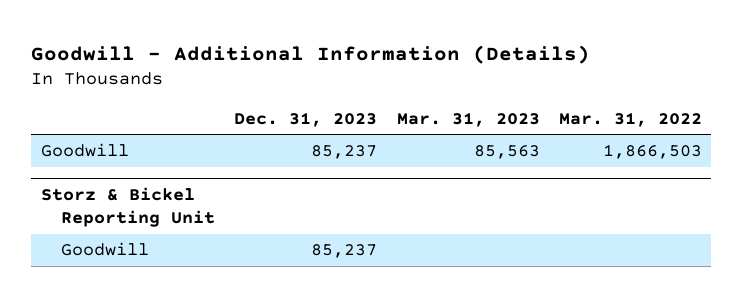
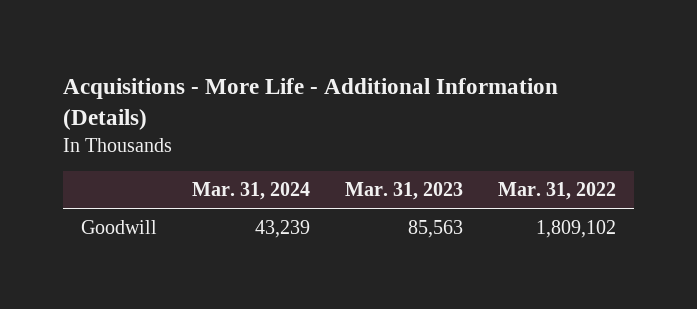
- Goodwill - Additional Information (Details)
+ Acquisitions - More Life - Additional Information (Details)
- | Dec. 31, 2023 | Mar. 31, 2023 | Mar. 31, 2022
+ | Mar. 31, 2024 | Mar. 31, 2023 | Mar. 31, 2022
- Goodwill | 85,237 | 85,563 | 1,866,503
- Storz & Bickel Reporting Unit
- Goodwill | 85,237 | |
+ Goodwill | 43,239 | 85,563 | 1,809,102

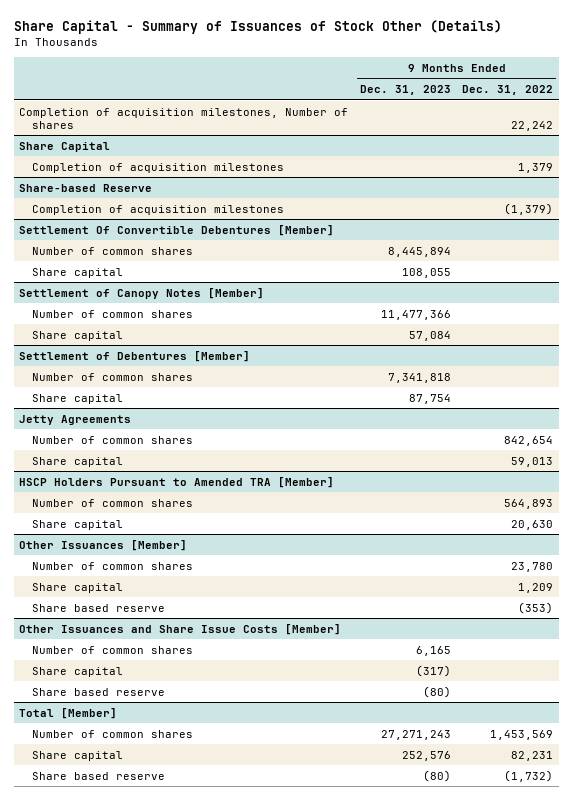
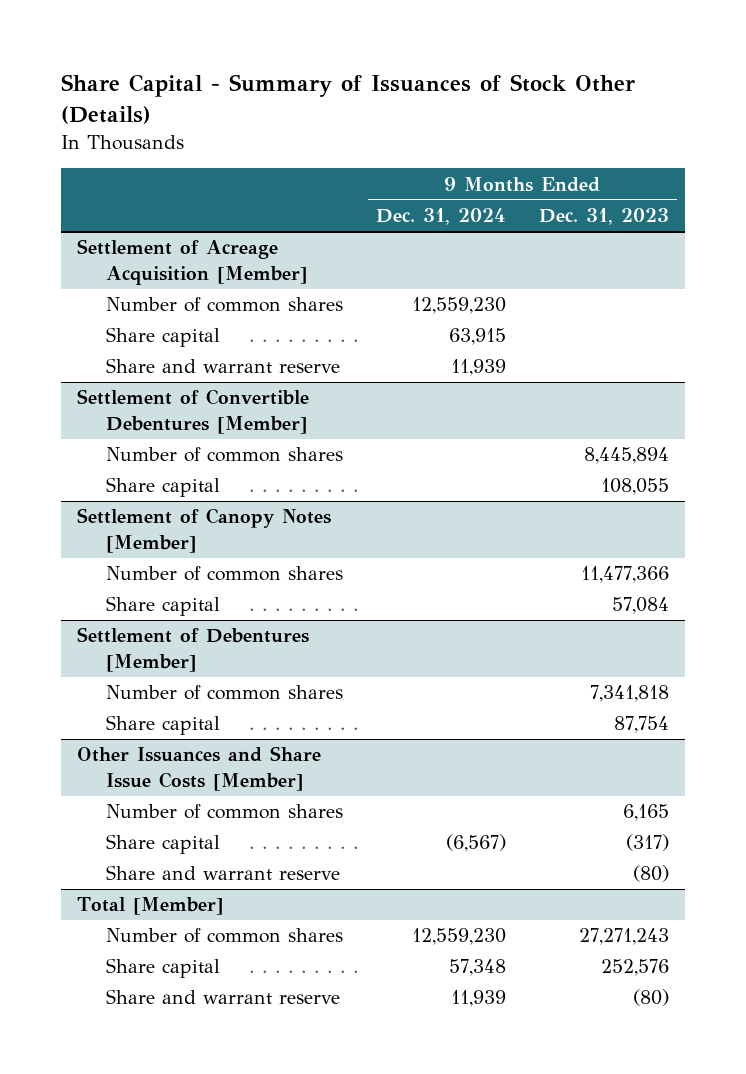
- | 9 Months Ended Dec. 31, 2023 | 9 Months Ended Dec. 31, 2022
+ | 9 Months Ended Dec. 31, 2024 | 9 Months Ended Dec. 31, 2023
- Completion of acquisition milestones, Number of shares | | 22,242
- Share Capital
- Completion of acquisition milestones | | 1,379
- Share-based Reserve
- Completion of acquisition milestones | | (1,379)
- Settlement Of Convertible Debentures [Member]
+ Settlement of Acreage Acquisition [Member]
+ Number of common shares | 12,559,230 |
+ Share capital | 63,915 |
+ Share and warrant reserve | 11,939 |
+ Settlement of Convertible Debentures [Member]
- Jetty Agreements
- Number of common shares | | 842,654
- Share capital | | 59,013
- HSCP Holders Pursuant to Amended TRA [Member]
- Number of common shares | | 564,893
- Share capital | | 20,630
- Other Issuances [Member]
- Number of common shares | | 23,780
- Share capital | | 1,209
- Share based reserve | | (353)
@ Other Issuances and Share Issue Costs [Member]
- Share based reserve | (80) |
+ Share and warrant reserve | | (80)
@ Total [Member]
- Share based reserve | (80) | (1,732)
+ Share and warrant reserve | 11,939 | (80)

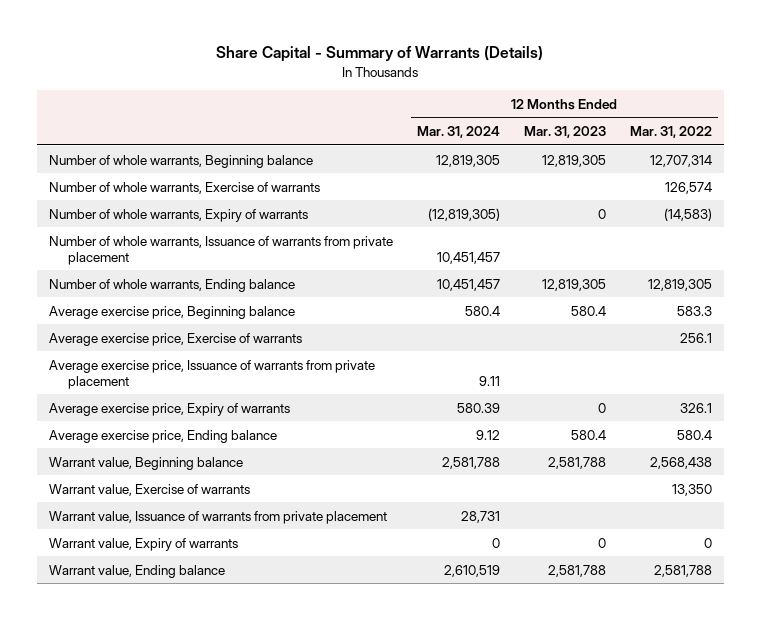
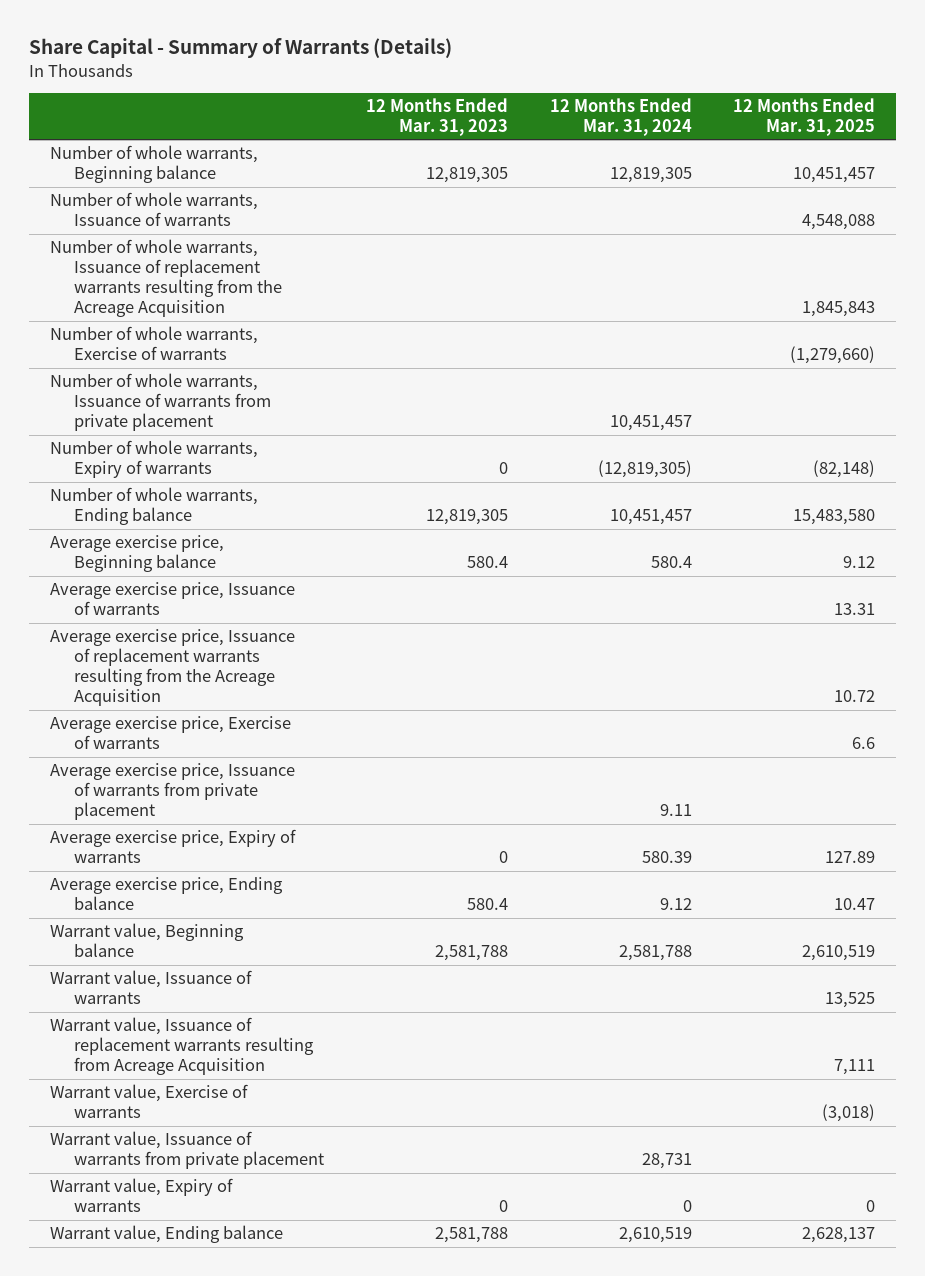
- | 12 Months Ended Mar. 31, 2024 | 12 Months Ended Mar. 31, 2023 | 12 Months Ended Mar. 31, 2022
+ | 12 Months Ended Mar. 31, 2023 | 12 Months Ended Mar. 31, 2024 | 12 Months Ended Mar. 31, 2025
+ Number of whole warrants, Issuance of warrants | | | 4,548,088
+ Number of whole warrants, Issuance of replacement warrants resulting from the Acreage Acquisition | | | 1,845,843
moved down: Number of whole warrants, Expiry of warrants | 0 | (12,819,305) | (82,148)
+ Average exercise price, Issuance of warrants | | | 13.31
+ Average exercise price, Issuance of replacement warrants resulting from the Acreage Acquisition | | | 10.72
+ Warrant value, Issuance of warrants | | | 13,525
+ Warrant value, Issuance of replacement warrants resulting from Acreage Acquisition | | | 7,111

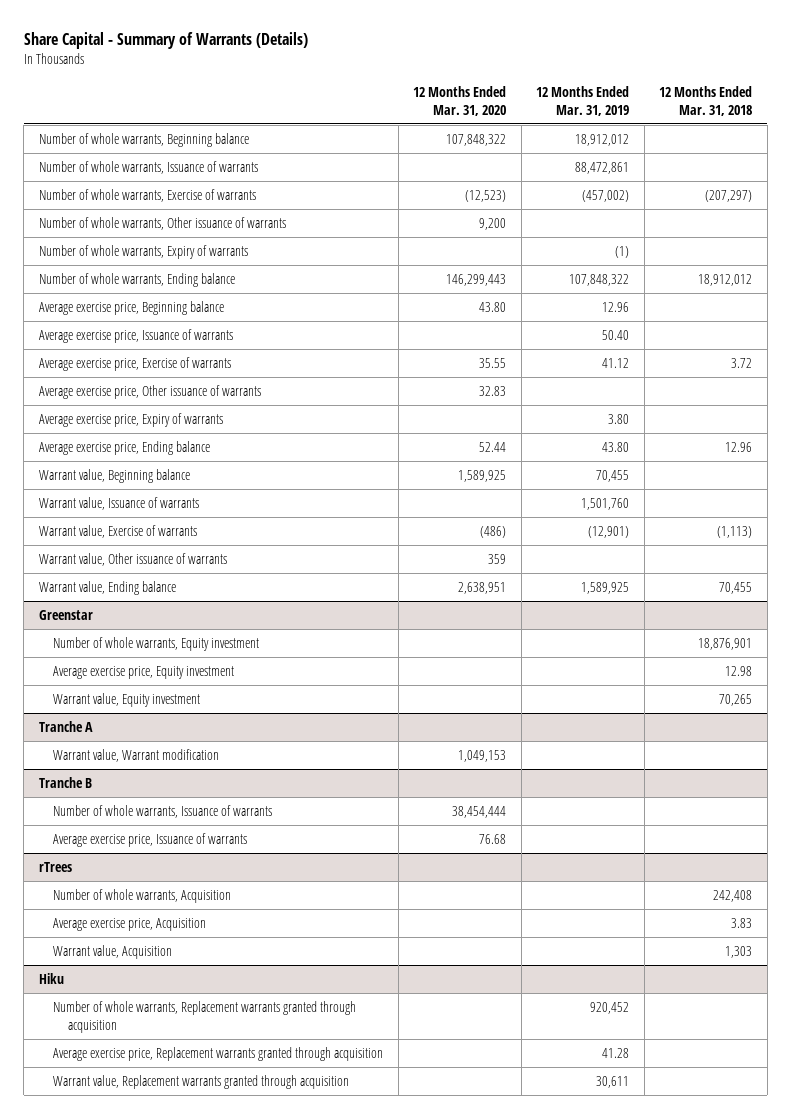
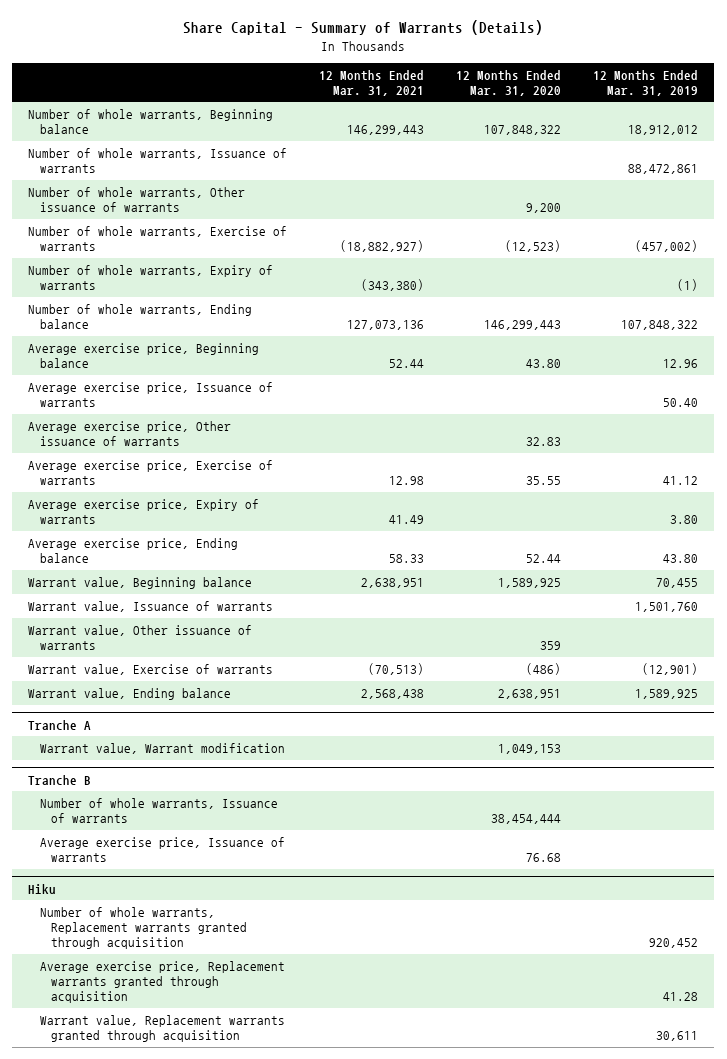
- | 12 Months Ended Mar. 31, 2020 | 12 Months Ended Mar. 31, 2019 | 12 Months Ended Mar. 31, 2018
+ | 12 Months Ended Mar. 31, 2021 | 12 Months Ended Mar. 31, 2020 | 12 Months Ended Mar. 31, 2019
moved down: Number of whole warrants, Exercise of warrants | (18,882,927) | (12,523) | (457,002)
moved down: Average exercise price, Exercise of warrants | 12.98 | 35.55 | 41.12
moved down: Warrant value, Exercise of warrants | (70,513) | (486) | (12,901)
- Greenstar
- Number of whole warrants, Equity investment | | | 18,876,901
- Average exercise price, Equity investment | | | 12.98
- Warrant value, Equity investment | | | 70,265
- rTrees
- Number of whole warrants, Acquisition | | | 242,408
- Average exercise price, Acquisition | | | 3.83
- Warrant value, Acquisition | | | 1,303

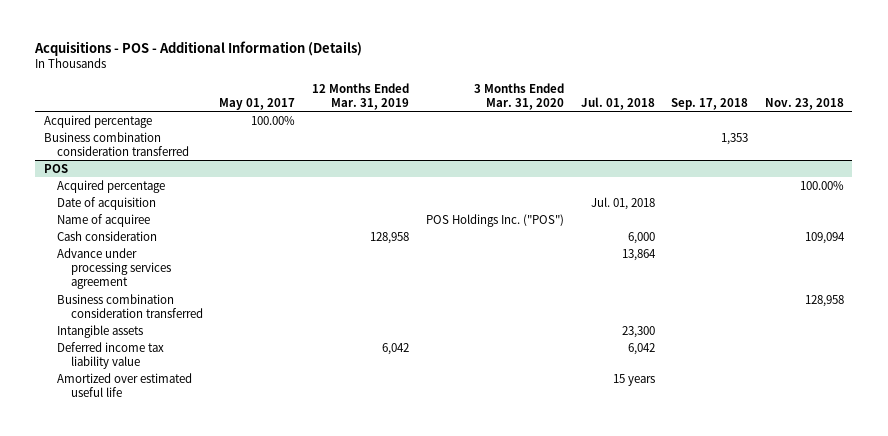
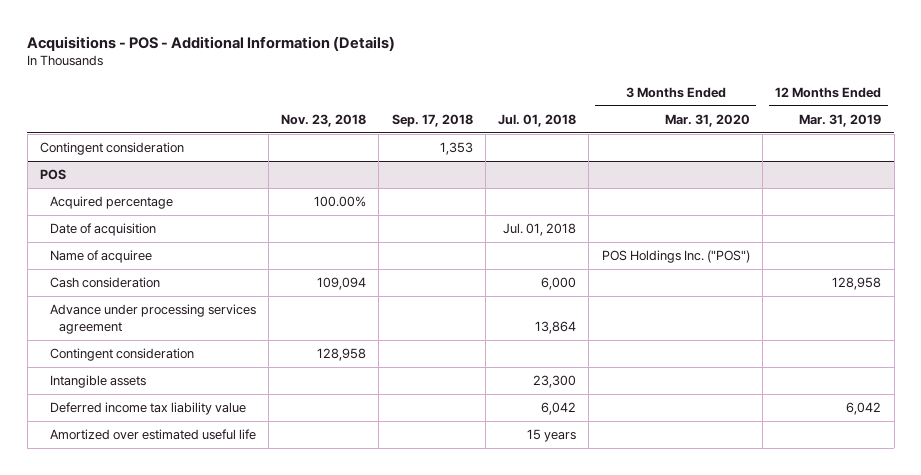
- | May 01, 2017 | 12 Months Ended Mar. 31, 2019 | 3 Months Ended Mar. 31, 2020 | Jul. 01, 2018 | Sep. 17, 2018 | Nov. 23, 2018
+ | Nov. 23, 2018 | Sep. 17, 2018 | Jul. 01, 2018 | 3 Months Ended Mar. 31, 2020 | 12 Months Ended Mar. 31, 2019
- Acquired percentage | 100.00% | | | | |
- Business combination consideration transferred | | | | | 1,353 |
+ Contingent consideration | | 1,353 | | |
@ POS
- Business combination consideration transferred | | | | | | 128,958
+ Contingent consideration | 128,958 | | | |

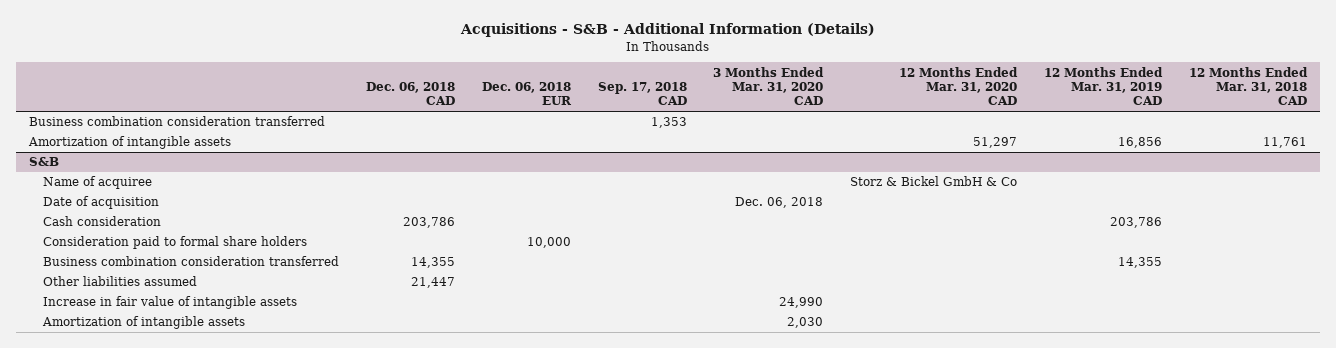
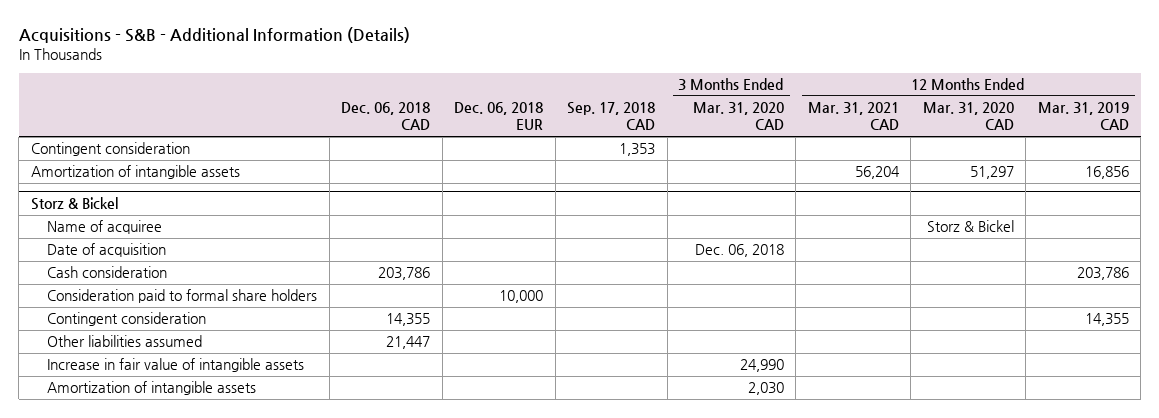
- | Dec. 06, 2018 CAD | Dec. 06, 2018 EUR | Sep. 17, 2018 CAD | 3 Months Ended Mar. 31, 2020 CAD | 12 Months Ended Mar. 31, 2020 CAD | 12 Months Ended Mar. 31, 2019 CAD | 12 Months Ended Mar. 31, 2018 CAD
+ | Dec. 06, 2018 CAD | Dec. 06, 2018 EUR | Sep. 17, 2018 CAD | 3 Months Ended Mar. 31, 2020 CAD | 12 Months Ended Mar. 31, 2021 CAD | 12 Months Ended Mar. 31, 2020 CAD | 12 Months Ended Mar. 31, 2019 CAD
- Business combination consideration transferred | | | 1,353 | | | |
+ Contingent consideration | | | 1,353 | | | |
- S&B
- Name of acquiree | | | | | Storz & Bickel GmbH & Co | |
+ Storz & Bickel
+ Name of acquiree | | | | | | Storz & Bickel |
- Business combination consideration transferred | 14,355 | | | | | 14,355 |
+ Contingent consideration | 14,355 | | | | | | 14,355

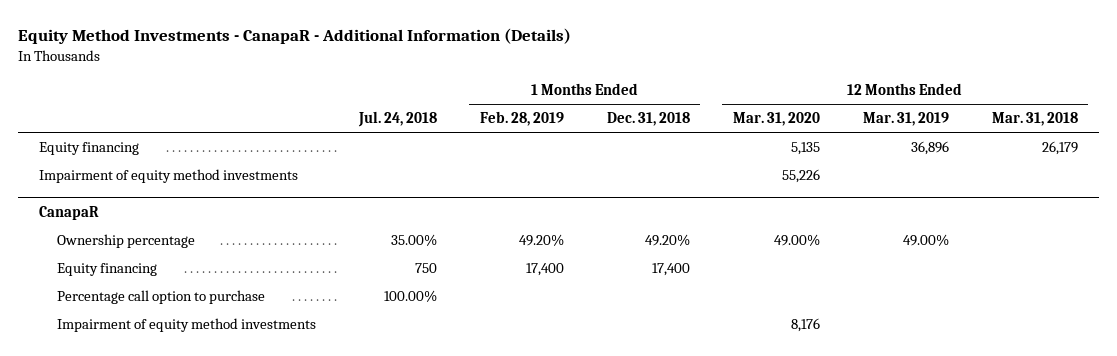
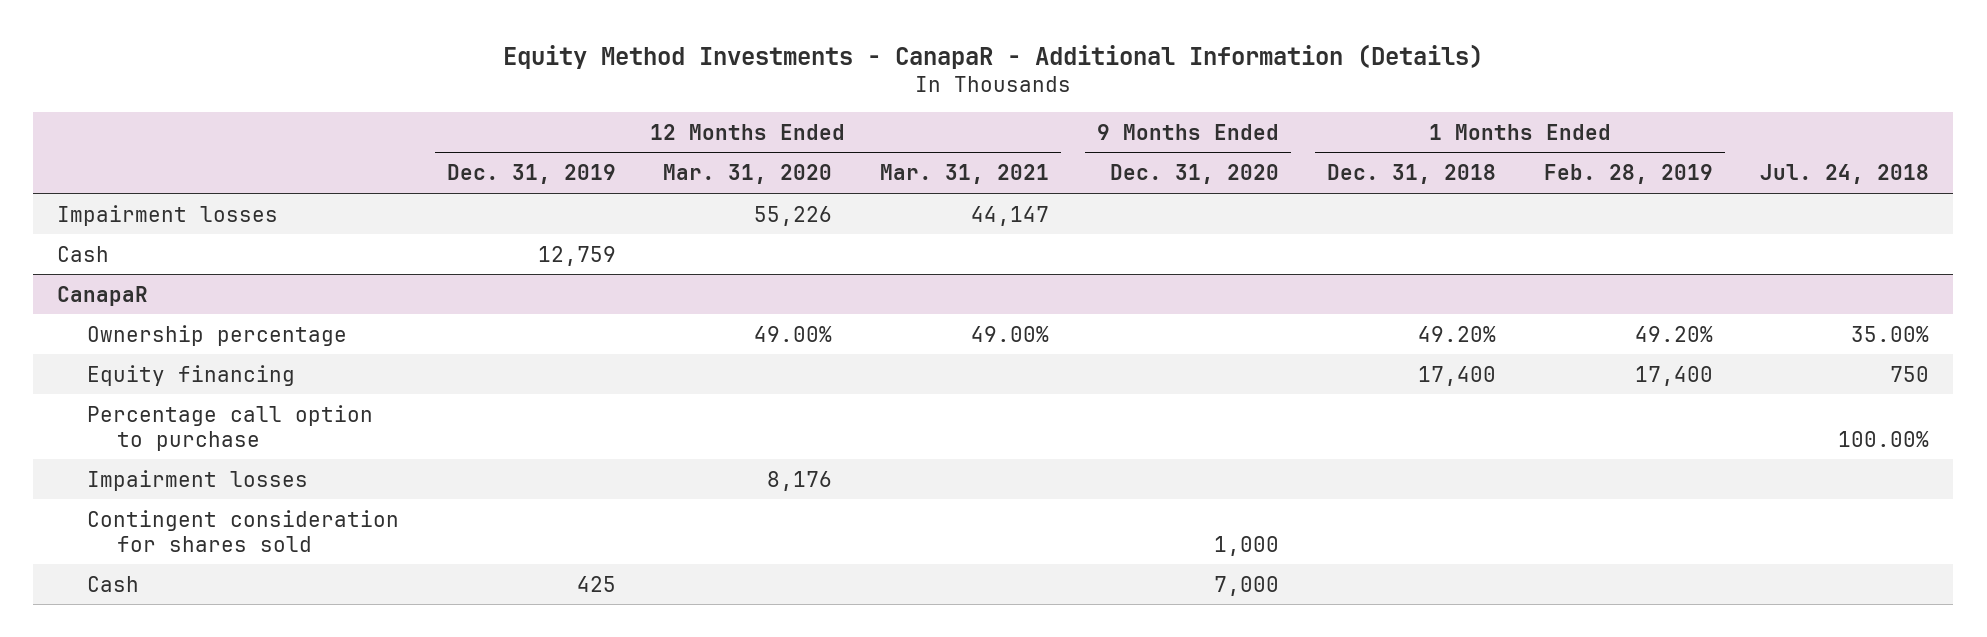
- | Jul. 24, 2018 | 1 Months Ended Feb. 28, 2019 | 1 Months Ended Dec. 31, 2018 | 12 Months Ended Mar. 31, 2020 | 12 Months Ended Mar. 31, 2019 | 12 Months Ended Mar. 31, 2018
+ | 12 Months Ended Dec. 31, 2019 | 12 Months Ended Mar. 31, 2020 | 12 Months Ended Mar. 31, 2021 | 9 Months Ended Dec. 31, 2020 | 1 Months Ended Dec. 31, 2018 | 1 Months Ended Feb. 28, 2019 | Jul. 24, 2018
- Equity financing | | | | 5,135 | 36,896 | 26,179
- Impairment of equity method investments | | | | 55,226 | |
+ Impairment losses | | 55,226 | 44,147 | | | |
+ Cash | 12,759 | | | | | |
@ CanapaR
- Impairment of equity method investments | | | | 8,176 | |
+ Impairment losses | | 8,176 | | | | |
+ Contingent consideration for shares sold | | | | 1,000 | | |
+ Cash | 425 | | | 7,000 | | |

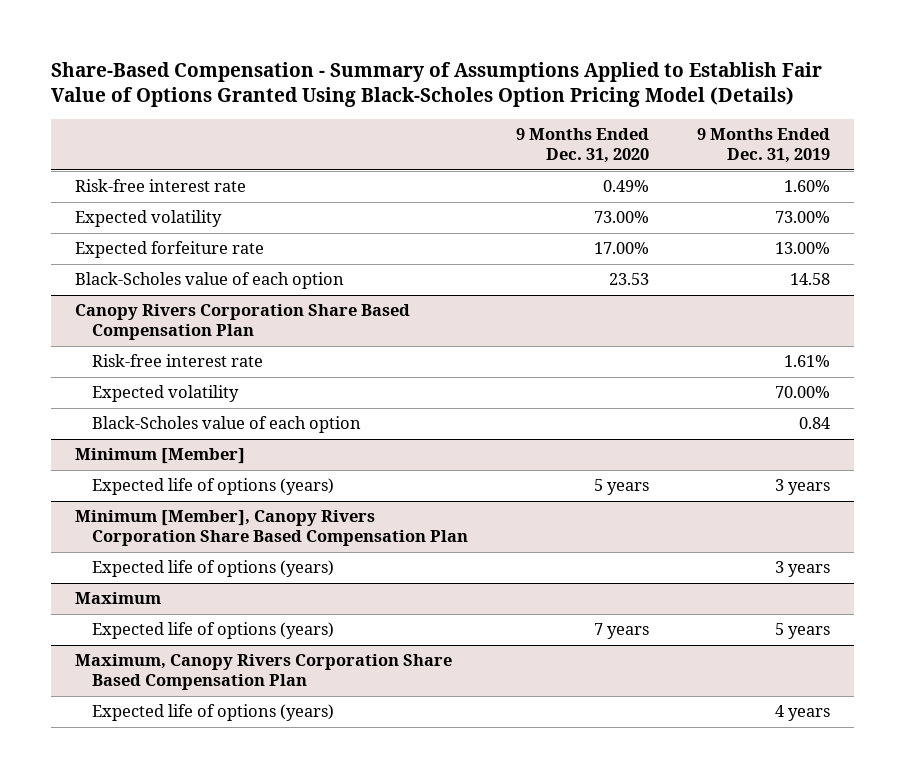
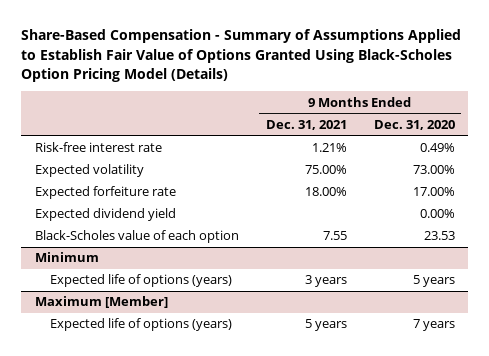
- | 9 Months Ended Dec. 31, 2020 | 9 Months Ended Dec. 31, 2019
+ | 9 Months Ended Dec. 31, 2021 | 9 Months Ended Dec. 31, 2020
+ Expected dividend yield | | 0.00%
- Canopy Rivers Corporation Share Based Compensation Plan
- Risk-free interest rate | | 1.61%
- Expected volatility | | 70.00%
- Black-Scholes value of each option | | 0.84
- Minimum [Member]
+ Minimum
- Minimum [Member], Canopy Rivers Corporation Share Based Compensation Plan
- Expected life of options (years) | | 3 years
- Maximum
+ Maximum [Member]
- Maximum, Canopy Rivers Corporation Share Based Compensation Plan
- Expected life of options (years) | | 4 years

